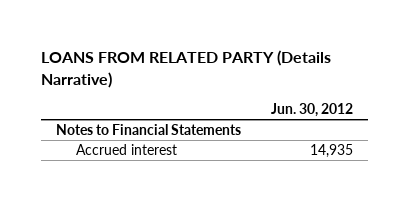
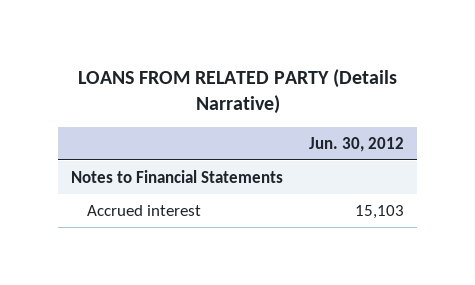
- Accrued interest | 14,935
+ Accrued interest | 15,103

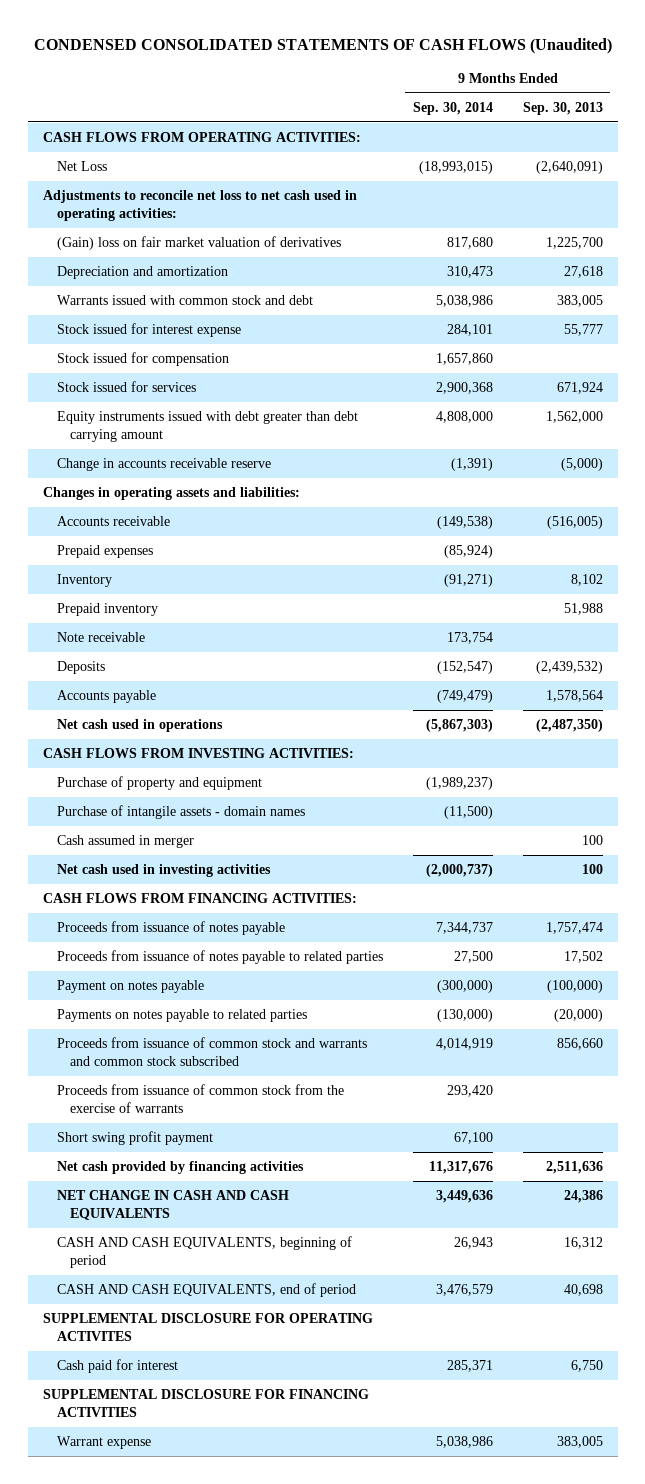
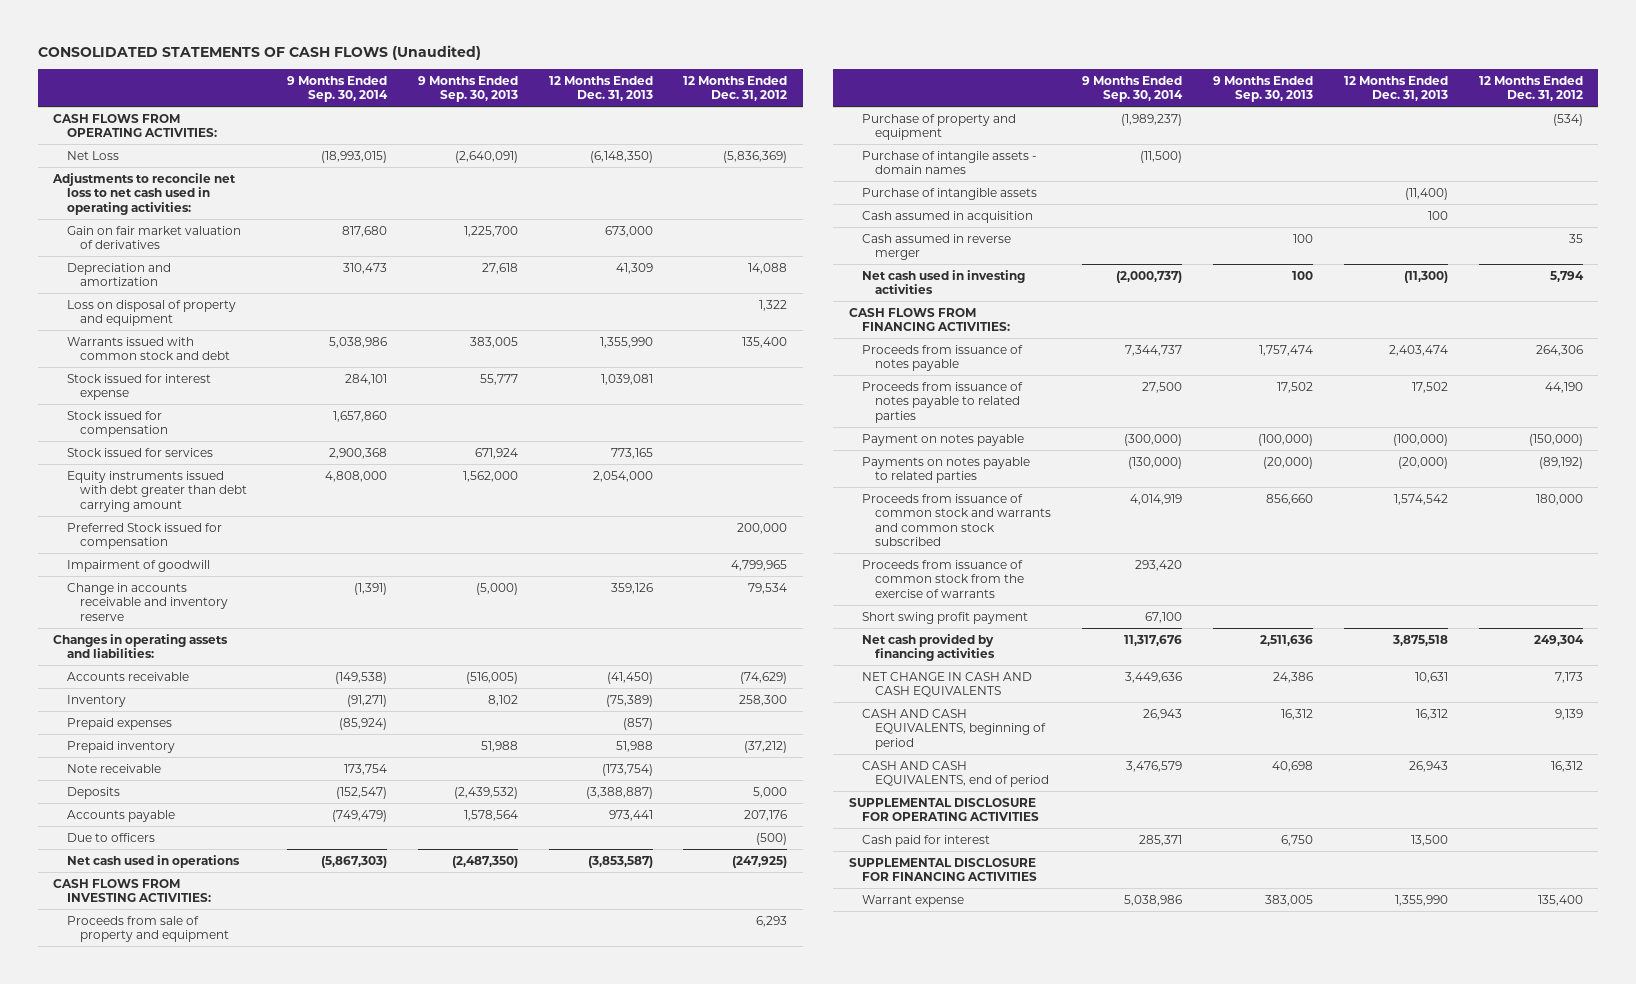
- CONDENSED CONSOLIDATED STATEMENTS OF CASH FLOWS (Unaudited)
+ CONSOLIDATED STATEMENTS OF CASH FLOWS (Unaudited)
- | 9 Months Ended Sep. 30, 2014 | 9 Months Ended Sep. 30, 2013
+ | 9 Months Ended Sep. 30, 2014 | 9 Months Ended Sep. 30, 2013 | 12 Months Ended Dec. 31, 2013 | 12 Months Ended Dec. 31, 2012
- (Gain) loss on fair market valuation of derivatives | 817,680 | 1,225,700
+ Gain on fair market valuation of derivatives | 817,680 | 1,225,700 | 673,000 |
+ Loss on disposal of property and equipment | | | | 1,322
- Change in accounts receivable reserve | (1,391) | (5,000)
+ Preferred Stock issued for compensation | | | | 200,000
+ Impairment of goodwill | | | | 4,799,965
+ Change in accounts receivable and inventory reserve | (1,391) | (5,000) | 359,126 | 79,534
moved down: Prepaid expenses | (85,924) | | (857) |
+ Due to officers | | | | (500)
+ Proceeds from sale of property and equipment | | | | 6,293
- Cash assumed in merger | | 100
+ Purchase of intangible assets | | | (11,400) |
+ Cash assumed in acquisition | | | 100 |
+ Cash assumed in reverse merger | | 100 | | 35
- SUPPLEMENTAL DISCLOSURE FOR OPERATING ACTIVITES
+ SUPPLEMENTAL DISCLOSURE FOR OPERATING ACTIVITIES

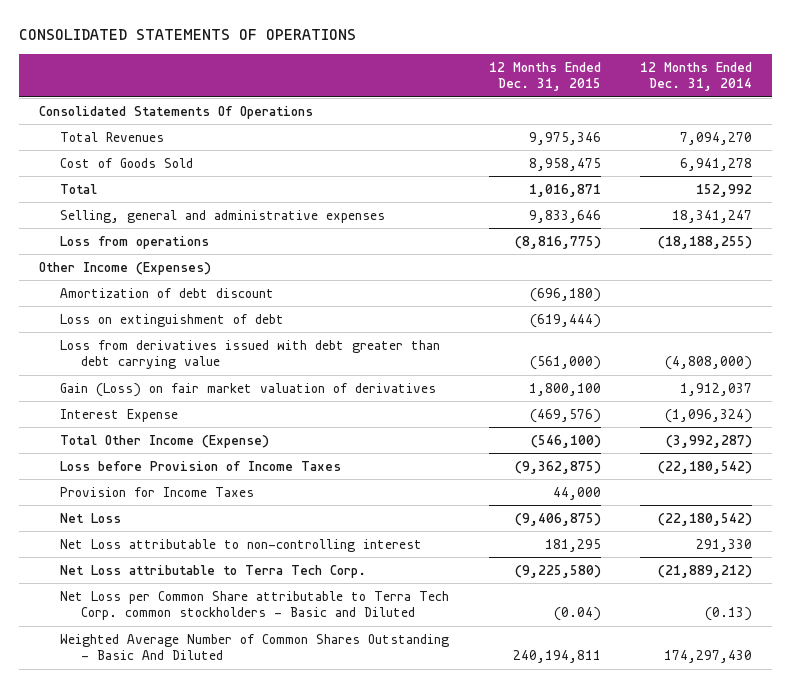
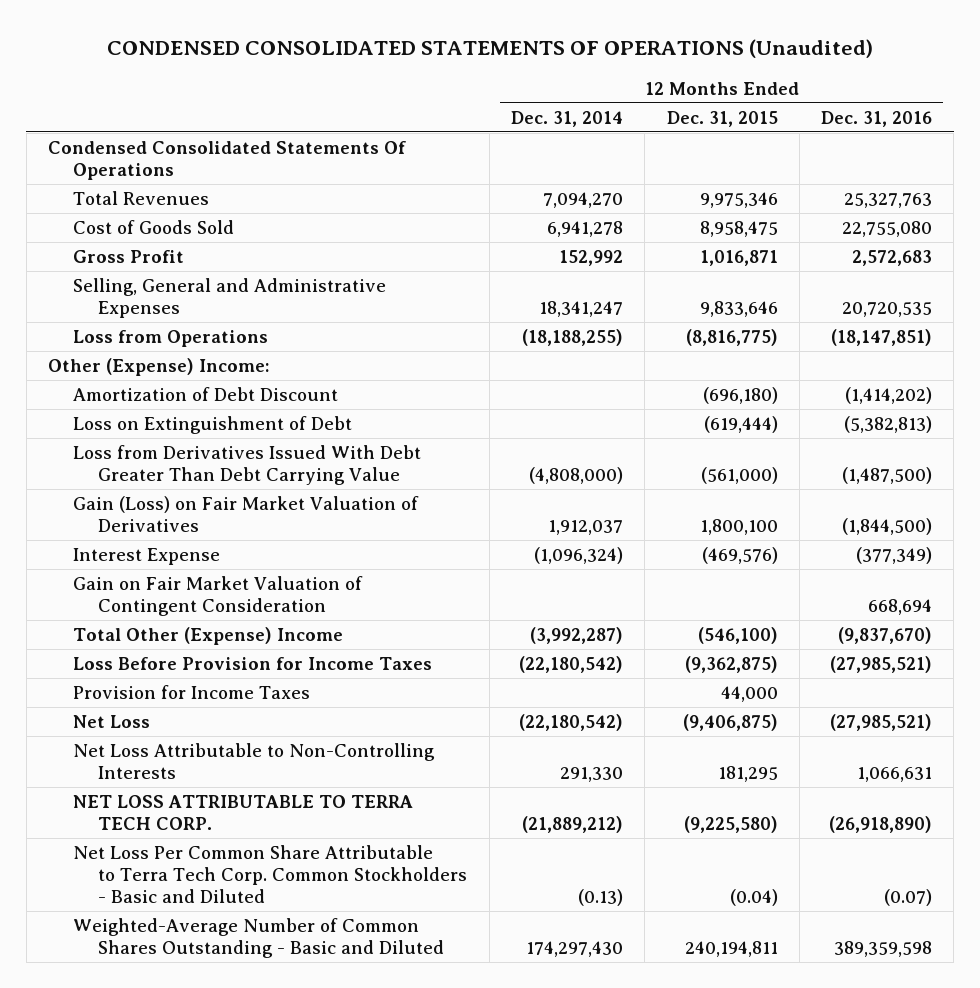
- CONSOLIDATED STATEMENTS OF OPERATIONS
+ CONDENSED CONSOLIDATED STATEMENTS OF OPERATIONS (Unaudited)
- | 12 Months Ended Dec. 31, 2015 | 12 Months Ended Dec. 31, 2014
+ | 12 Months Ended Dec. 31, 2014 | 12 Months Ended Dec. 31, 2015 | 12 Months Ended Dec. 31, 2016
- Consolidated Statements Of Operations
+ Condensed Consolidated Statements Of Operations
- Total | 1,016,871 | 152,992
- Selling, general and administrative expenses | 9,833,646 | 18,341,247
- Loss from operations | (8,816,775) | (18,188,255)
- Other Income (Expenses)
- Amortization of debt discount | (696,180) |
- Loss on extinguishment of debt | (619,444) |
- Loss from derivatives issued with debt greater than debt carrying value | (561,000) | (4,808,000)
- Gain (Loss) on fair market valuation of derivatives | 1,800,100 | 1,912,037
+ Gross Profit | 152,992 | 1,016,871 | 2,572,683
+ Selling, General and Administrative Expenses | 18,341,247 | 9,833,646 | 20,720,535
+ Loss from Operations | (18,188,255) | (8,816,775) | (18,147,851)
+ Other (Expense) Income:
+ Amortization of Debt Discount | | (696,180) | (1,414,202)
+ Loss on Extinguishment of Debt | | (619,444) | (5,382,813)
+ Loss from Derivatives Issued With Debt Greater Than Debt Carrying Value | (4,808,000) | (561,000) | (1,487,500)
+ Gain (Loss) on Fair Market Valuation of Derivatives | 1,912,037 | 1,800,100 | (1,844,500)
- Total Other Income (Expense) | (546,100) | (3,992,287)
- Loss before Provision of Income Taxes | (9,362,875) | (22,180,542)
+ Gain on Fair Market Valuation of Contingent Consideration | | | 668,694
+ Total Other (Expense) Income | (3,992,287) | (546,100) | (9,837,670)
+ Loss Before Provision for Income Taxes | (22,180,542) | (9,362,875) | (27,985,521)
- Net Loss attributable to non-controlling interest | 181,295 | 291,330
- Net Loss attributable to Terra Tech Corp. | (9,225,580) | (21,889,212)
- Net Loss per Common Share attributable to Terra Tech Corp. common stockholders - Basic and Diluted | (0.04) | (0.13)
- Weighted Average Number of Common Shares Outstanding - Basic And Diluted | 240,194,811 | 174,297,430
+ Net Loss Attributable to Non-Controlling Interests | 291,330 | 181,295 | 1,066,631
+ NET LOSS ATTRIBUTABLE TO TERRA TECH CORP. | (21,889,212) | (9,225,580) | (26,918,890)
+ Net Loss Per Common Share Attributable to Terra Tech Corp. Common Stockholders - Basic and Diluted | (0.13) | (0.04) | (0.07)
+ Weighted-Average Number of Common Shares Outstanding - Basic and Diluted | 174,297,430 | 240,194,811 | 389,359,598

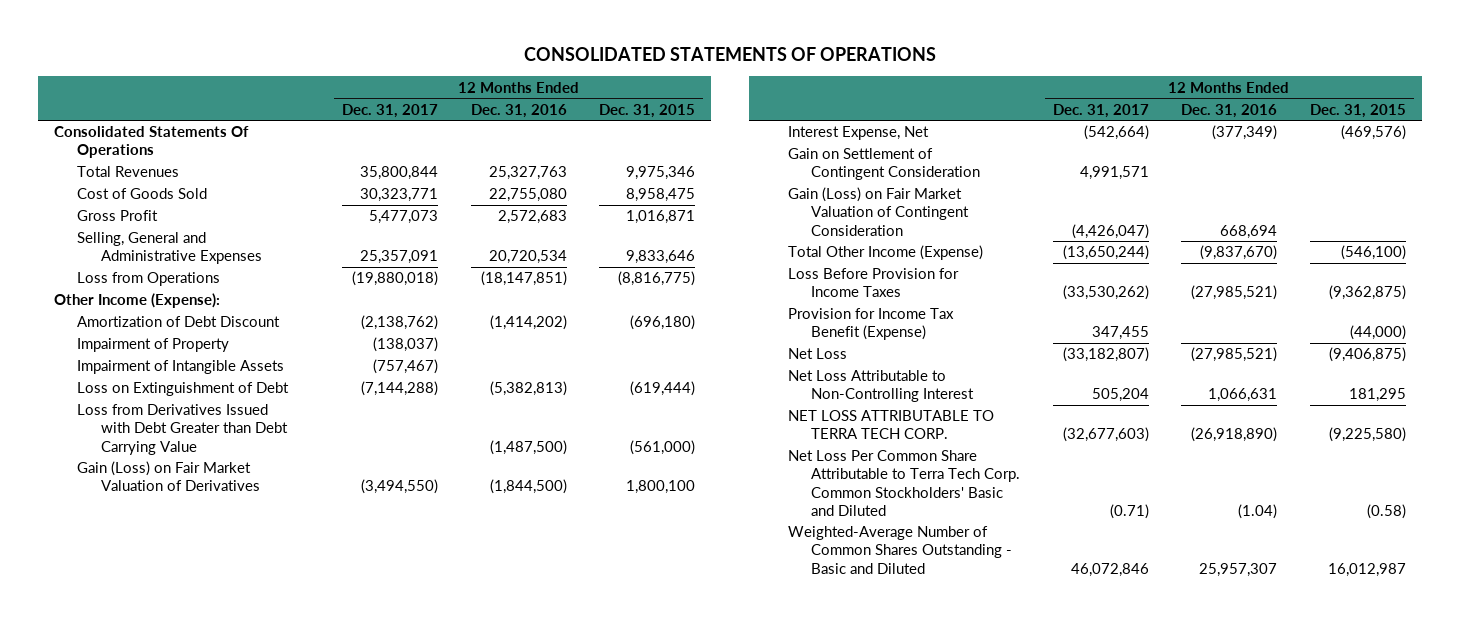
- CONDENSED CONSOLIDATED STATEMENTS OF OPERATIONS (Unaudited)
+ CONSOLIDATED STATEMENTS OF OPERATIONS
- | 12 Months Ended Dec. 31, 2014 | 12 Months Ended Dec. 31, 2015 | 12 Months Ended Dec. 31, 2016
+ | 12 Months Ended Dec. 31, 2017 | 12 Months Ended Dec. 31, 2016 | 12 Months Ended Dec. 31, 2015
- Condensed Consolidated Statements Of Operations
+ Consolidated Statements Of Operations
- Selling, General and Administrative Expenses | 18,341,247 | 9,833,646 | 20,720,535
+ Selling, General and Administrative Expenses | 25,357,091 | 20,720,534 | 9,833,646
- Other (Expense) Income:
+ Other Income (Expense):
+ Impairment of Property | (138,037) | |
+ Impairment of Intangible Assets | (757,467) | |
- Loss from Derivatives Issued With Debt Greater Than Debt Carrying Value | (4,808,000) | (561,000) | (1,487,500)
+ Loss from Derivatives Issued with Debt Greater than Debt Carrying Value | | (1,487,500) | (561,000)
- Interest Expense | (1,096,324) | (469,576) | (377,349)
- Gain on Fair Market Valuation of Contingent Consideration | | | 668,694
- Total Other (Expense) Income | (3,992,287) | (546,100) | (9,837,670)
+ Interest Expense, Net | (542,664) | (377,349) | (469,576)
+ Gain on Settlement of Contingent Consideration | 4,991,571 | |
+ Gain (Loss) on Fair Market Valuation of Contingent Consideration | (4,426,047) | 668,694 |
+ Total Other Income (Expense) | (13,650,244) | (9,837,670) | (546,100)
- Provision for Income Taxes | | 44,000 |
+ Provision for Income Tax Benefit (Expense) | 347,455 | | (44,000)
- Net Loss Attributable to Non-Controlling Interests | 291,330 | 181,295 | 1,066,631
+ Net Loss Attributable to Non-Controlling Interest | 505,204 | 1,066,631 | 181,295
- Net Loss Per Common Share Attributable to Terra Tech Corp. Common Stockholders - Basic and Diluted | (0.13) | (0.04) | (0.07)
- Weighted-Average Number of Common Shares Outstanding - Basic and Diluted | 174,297,430 | 240,194,811 | 389,359,598
+ Net Loss Per Common Share Attributable to Terra Tech Corp. Common Stockholders' Basic and Diluted | (0.71) | (1.04) | (0.58)
+ Weighted-Average Number of Common Shares Outstanding - Basic and Diluted | 46,072,846 | 25,957,307 | 16,012,987

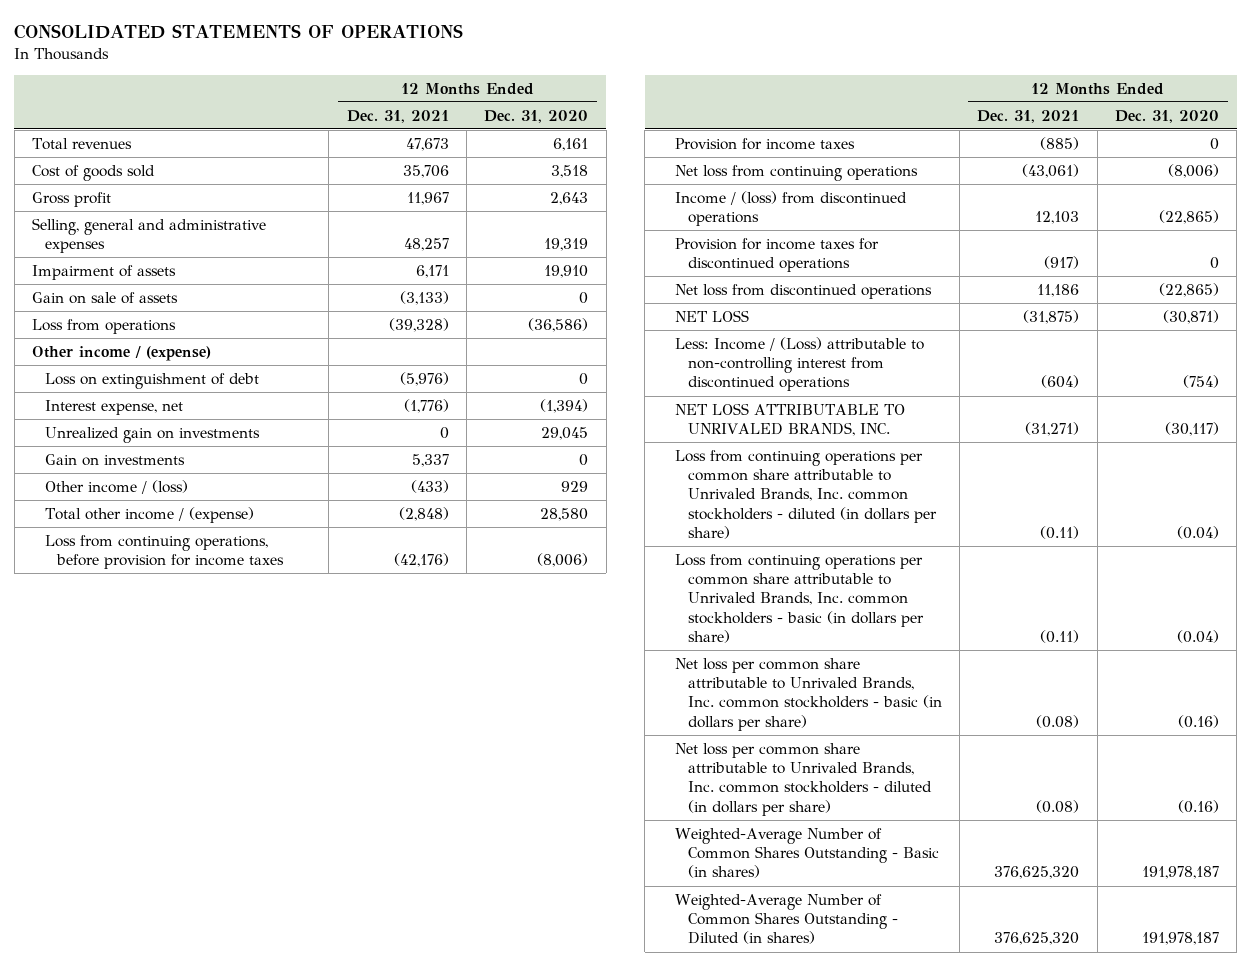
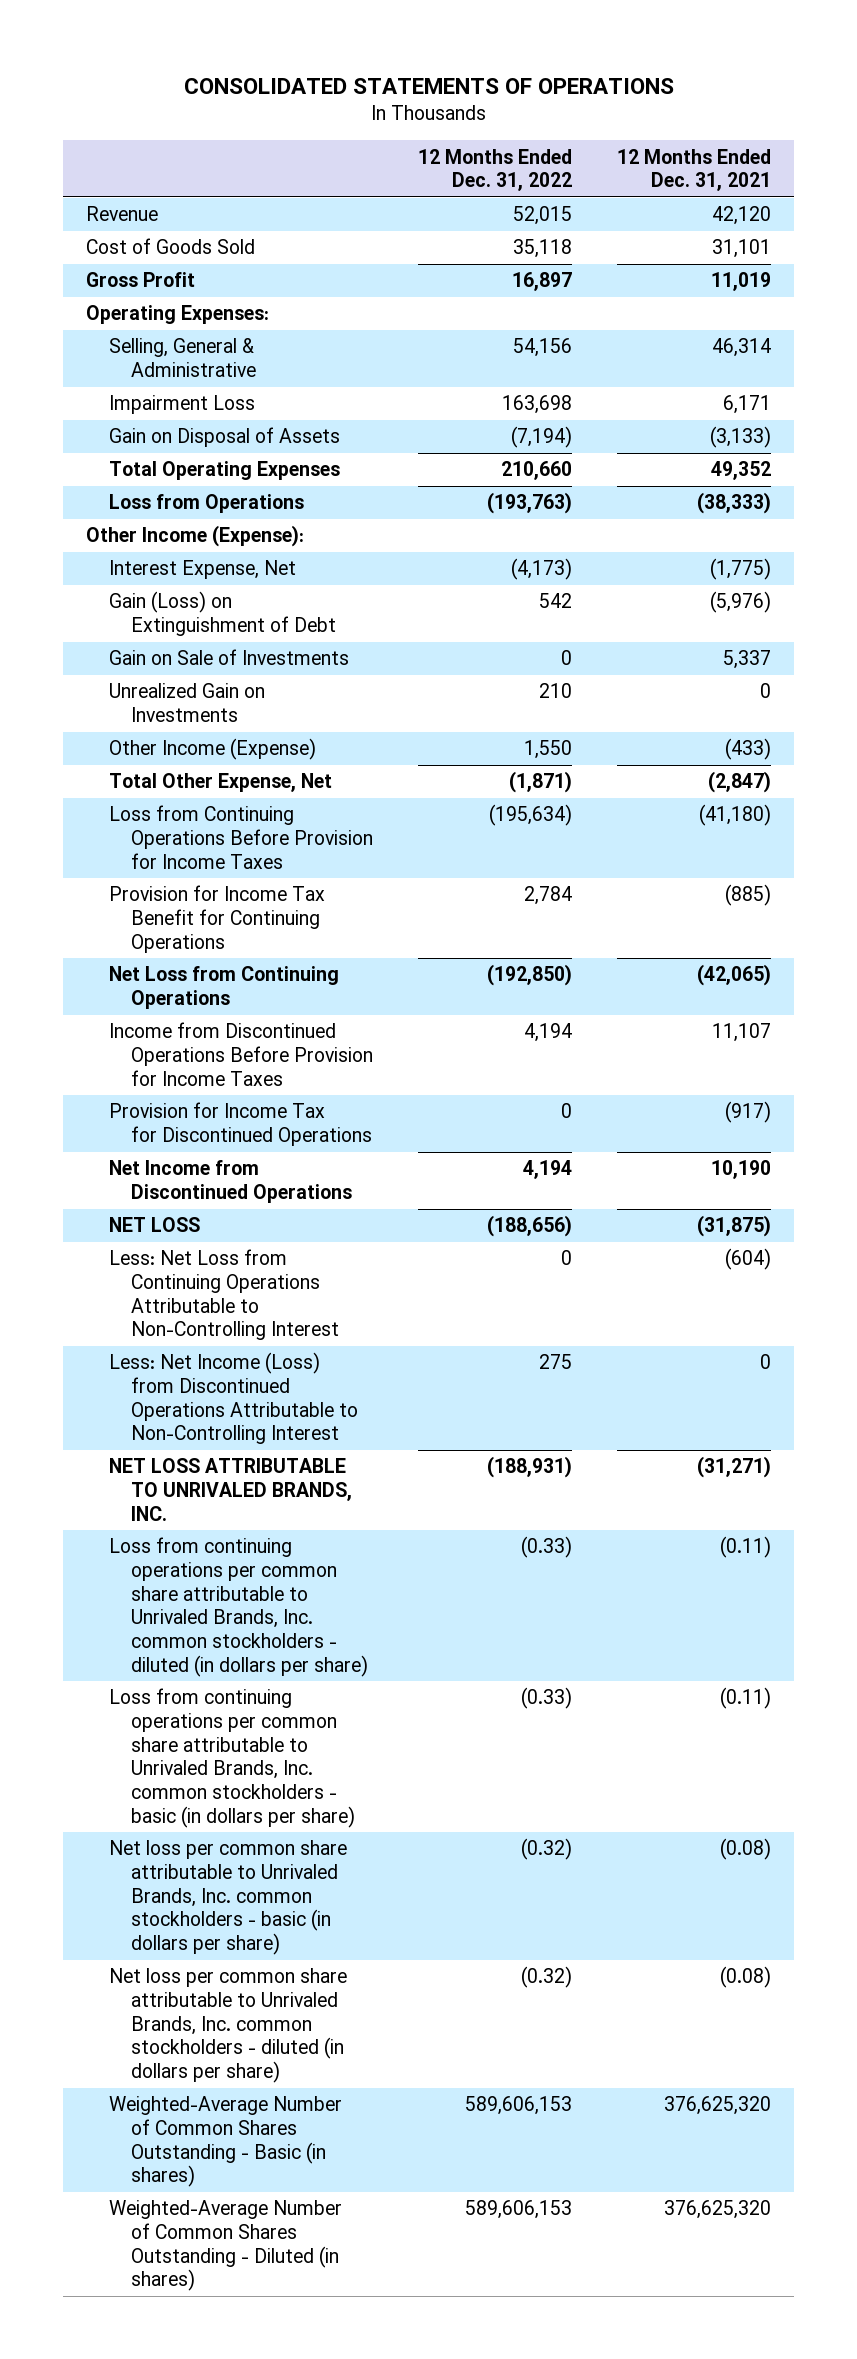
- | 12 Months Ended Dec. 31, 2021 | 12 Months Ended Dec. 31, 2020
+ | 12 Months Ended Dec. 31, 2022 | 12 Months Ended Dec. 31, 2021
- Total revenues | 47,673 | 6,161
- Cost of goods sold | 35,706 | 3,518
- Gross profit | 11,967 | 2,643
- Selling, general and administrative expenses | 48,257 | 19,319
- Impairment of assets | 6,171 | 19,910
- Gain on sale of assets | (3,133) | 0
- Loss from operations | (39,328) | (36,586)
- Other income / (expense)
- Loss on extinguishment of debt | (5,976) | 0
- Interest expense, net | (1,776) | (1,394)
- Unrealized gain on investments | 0 | 29,045
- Gain on investments | 5,337 | 0
- Other income / (loss) | (433) | 929
- Total other income / (expense) | (2,848) | 28,580
- Loss from continuing operations, before provision for income taxes | (42,176) | (8,006)
- Provision for income taxes | (885) | 0
- Net loss from continuing operations | (43,061) | (8,006)
- Income / (loss) from discontinued operations | 12,103 | (22,865)
- Provision for income taxes for discontinued operations | (917) | 0
- Net loss from discontinued operations | 11,186 | (22,865)
+ Revenue | 52,015 | 42,120
+ Cost of Goods Sold | 35,118 | 31,101
+ Gross Profit | 16,897 | 11,019
+ Operating Expenses:
+ Selling, General & Administrative | 54,156 | 46,314
+ Impairment Loss | 163,698 | 6,171
+ Gain on Disposal of Assets | (7,194) | (3,133)
+ Total Operating Expenses | 210,660 | 49,352
+ Loss from Operations | (193,763) | (38,333)
+ Other Income (Expense):
+ Interest Expense, Net | (4,173) | (1,775)
+ Gain (Loss) on Extinguishment of Debt | 542 | (5,976)
+ Gain on Sale of Investments | 0 | 5,337
+ Unrealized Gain on Investments | 210 | 0
+ Other Income (Expense) | 1,550 | (433)
+ Total Other Expense, Net | (1,871) | (2,847)
+ Loss from Continuing Operations Before Provision for Income Taxes | (195,634) | (41,180)
+ Provision for Income Tax Benefit for Continuing Operations | 2,784 | (885)
+ Net Loss from Continuing Operations | (192,850) | (42,065)
+ Income from Discontinued Operations Before Provision for Income Taxes | 4,194 | 11,107
+ Provision for Income Tax for Discontinued Operations | 0 | (917)
+ Net Income from Discontinued Operations | 4,194 | 10,190
- Less: Income / (Loss) attributable to non-controlling interest from discontinued operations | (604) | (754)
+ Less: Net Loss from Continuing Operations Attributable to Non-Controlling Interest | 0 | (604)
+ Less: Net Income (Loss) from Discontinued Operations Attributable to Non-Controlling Interest | 275 | 0

